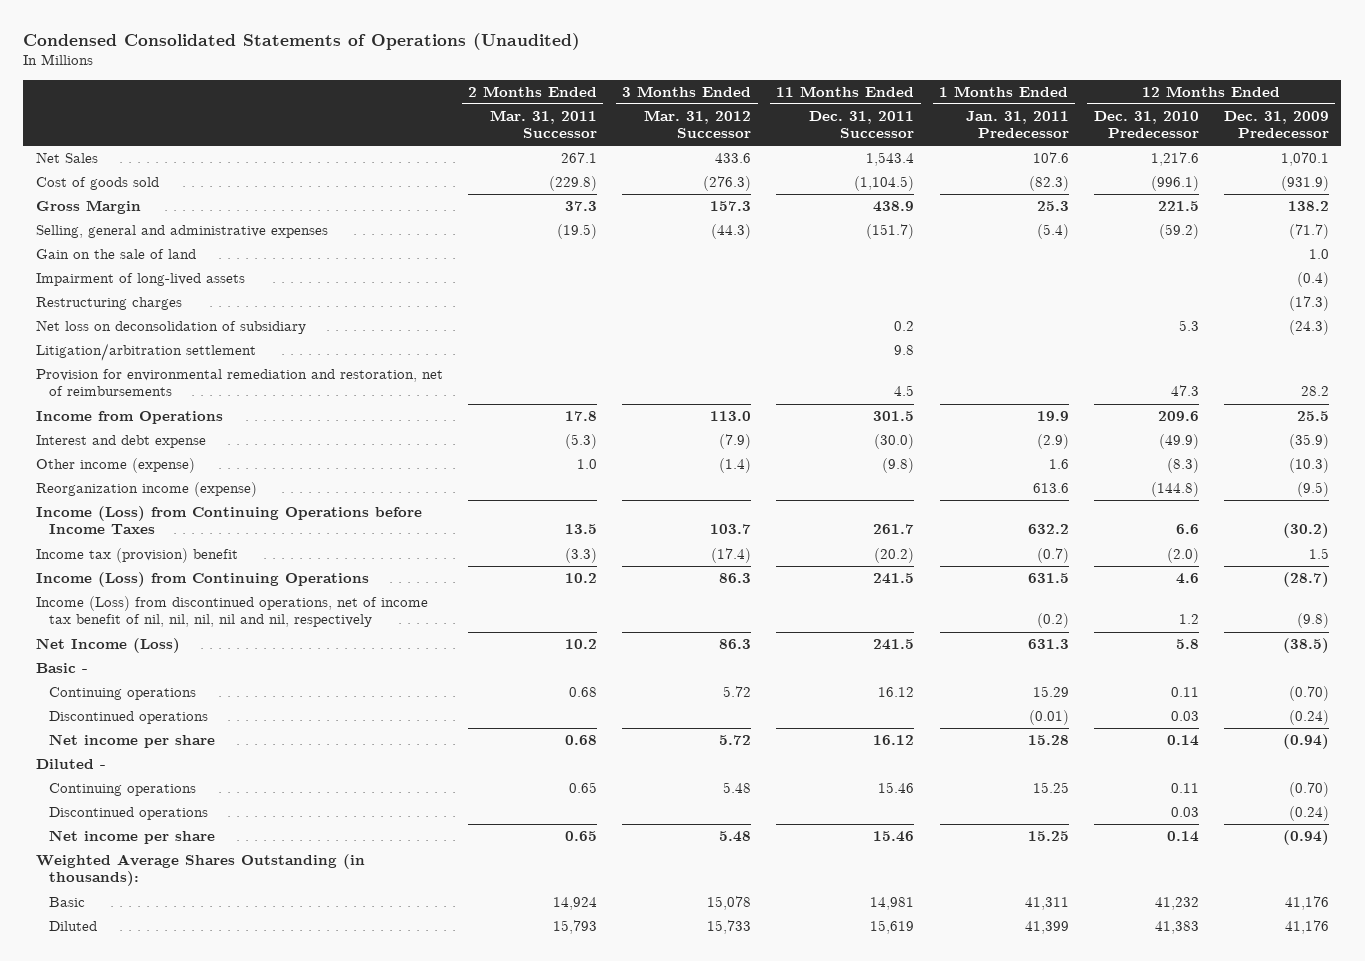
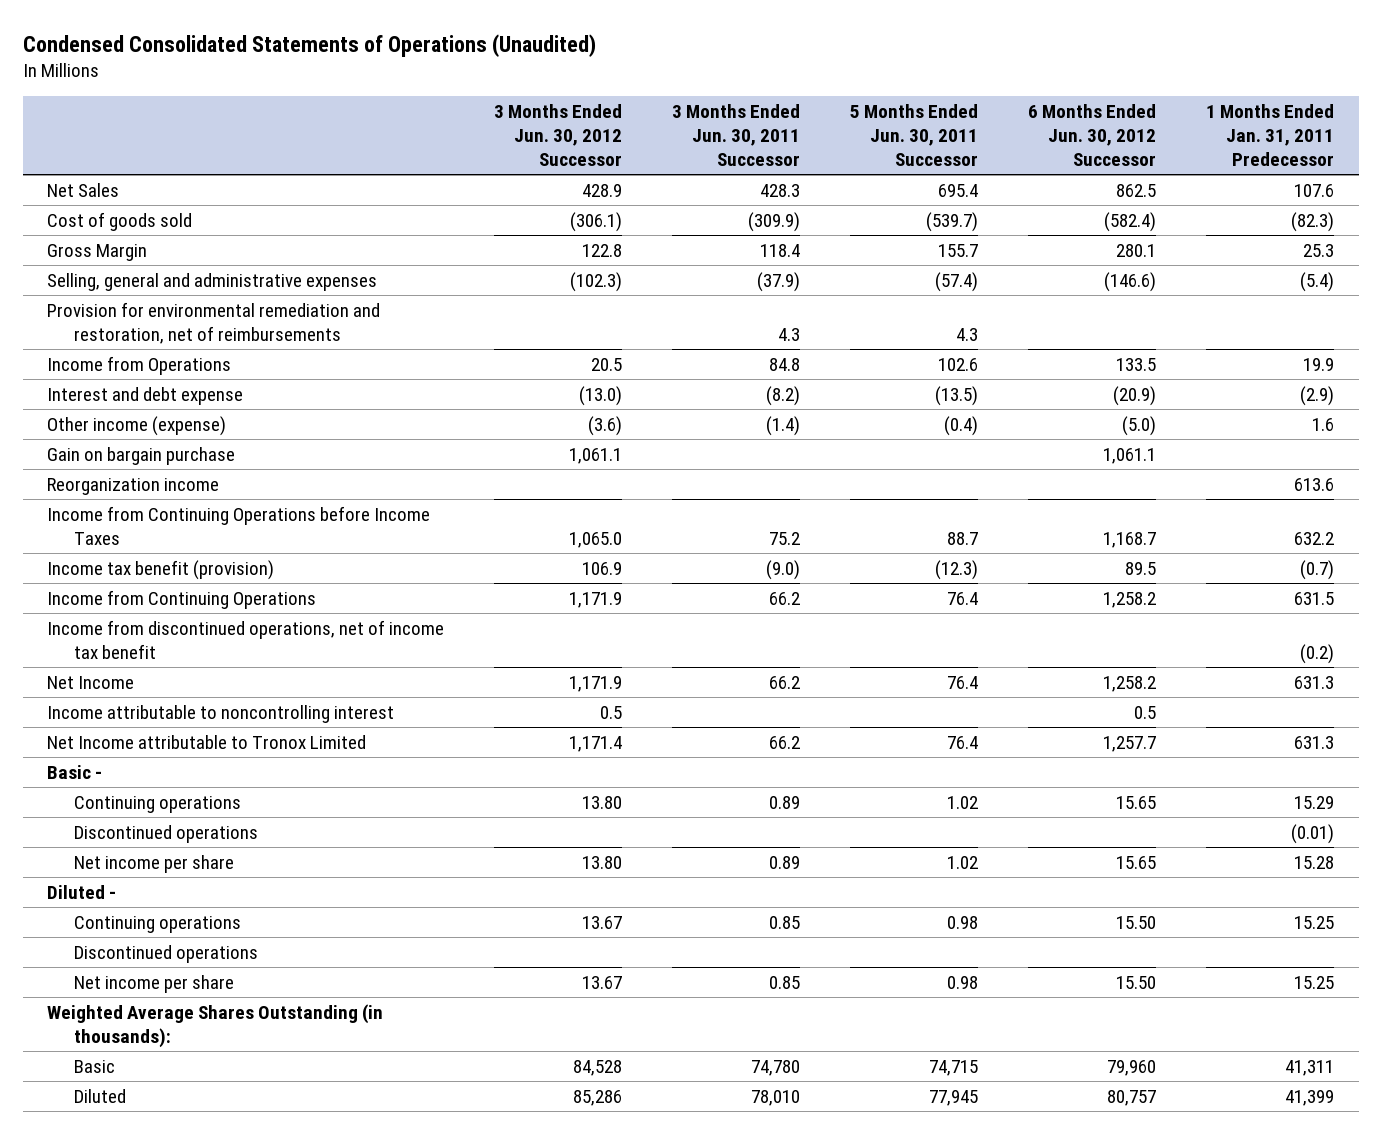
- | 2 Months Ended Mar. 31, 2011 Successor | 3 Months Ended Mar. 31, 2012 Successor | 11 Months Ended Dec. 31, 2011 Successor | 1 Months Ended Jan. 31, 2011 Predecessor | 12 Months Ended Dec. 31, 2010 Predecessor | 12 Months Ended Dec. 31, 2009 Predecessor
+ | 3 Months Ended Jun. 30, 2012 Successor | 3 Months Ended Jun. 30, 2011 Successor | 5 Months Ended Jun. 30, 2011 Successor | 6 Months Ended Jun. 30, 2012 Successor | 1 Months Ended Jan. 31, 2011 Predecessor
- Gain on the sale of land | | | | | | 1.0
- Impairment of long-lived assets | | | | | | (0.4)
- Restructuring charges | | | | | | (17.3)
- Net loss on deconsolidation of subsidiary | | | 0.2 | | 5.3 | (24.3)
- Litigation/arbitration settlement | | | 9.8 | | |
- Reorganization income (expense) | | | | 613.6 | (144.8) | (9.5)
- Income (Loss) from Continuing Operations before Income Taxes | 13.5 | 103.7 | 261.7 | 632.2 | 6.6 | (30.2)
- Income tax (provision) benefit | (3.3) | (17.4) | (20.2) | (0.7) | (2.0) | 1.5
- Income (Loss) from Continuing Operations | 10.2 | 86.3 | 241.5 | 631.5 | 4.6 | (28.7)
- Income (Loss) from discontinued operations, net of income tax benefit of nil, nil, nil, nil and nil, respectively | | | | (0.2) | 1.2 | (9.8)
- Net Income (Loss) | 10.2 | 86.3 | 241.5 | 631.3 | 5.8 | (38.5)
+ Gain on bargain purchase | 1,061.1 | | | 1,061.1 |
+ Reorganization income | | | | | 613.6
+ Income from Continuing Operations before Income Taxes | 1,065.0 | 75.2 | 88.7 | 1,168.7 | 632.2
+ Income tax benefit (provision) | 106.9 | (9.0) | (12.3) | 89.5 | (0.7)
+ Income from Continuing Operations | 1,171.9 | 66.2 | 76.4 | 1,258.2 | 631.5
+ Income from discontinued operations, net of income tax benefit | | | | | (0.2)
+ Net Income | 1,171.9 | 66.2 | 76.4 | 1,258.2 | 631.3
+ Income attributable to noncontrolling interest | 0.5 | | | 0.5 |
+ Net Income attributable to Tronox Limited | 1,171.4 | 66.2 | 76.4 | 1,257.7 | 631.3

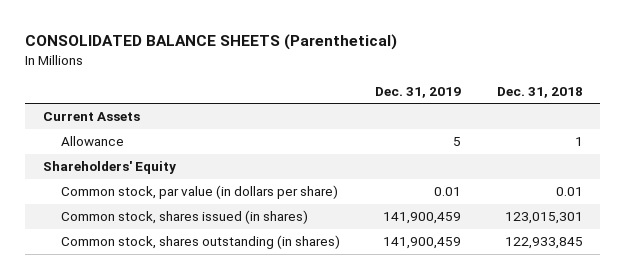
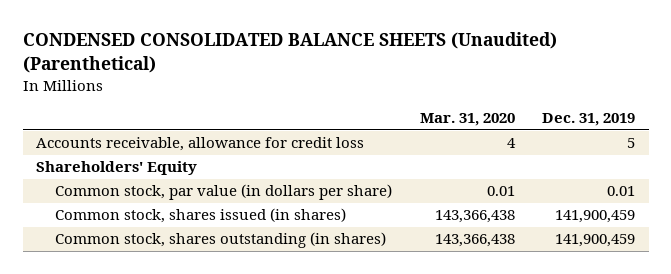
- CONSOLIDATED BALANCE SHEETS (Parenthetical)
+ CONDENSED CONSOLIDATED BALANCE SHEETS (Unaudited) (Parenthetical)
- | Dec. 31, 2019 | Dec. 31, 2018
+ | Mar. 31, 2020 | Dec. 31, 2019
- Current Assets
- Allowance | 5 | 1
+ Accounts receivable, allowance for credit loss | 4 | 5

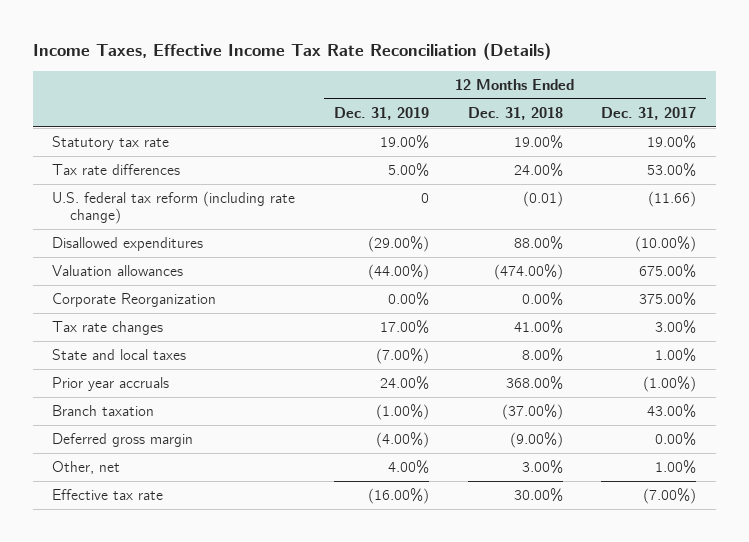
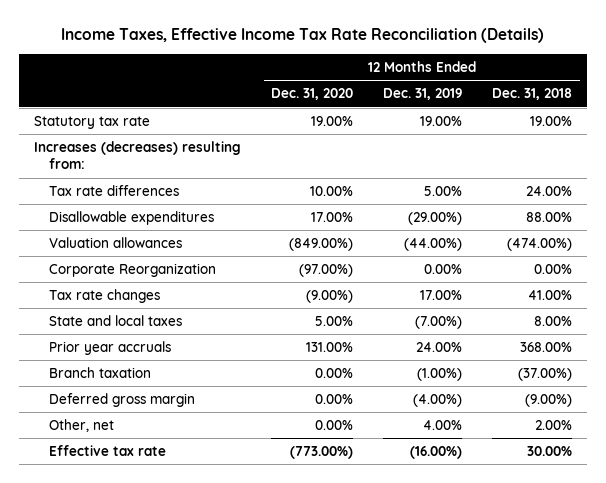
- | 12 Months Ended Dec. 31, 2019 | 12 Months Ended Dec. 31, 2018 | 12 Months Ended Dec. 31, 2017
+ | 12 Months Ended Dec. 31, 2020 | 12 Months Ended Dec. 31, 2019 | 12 Months Ended Dec. 31, 2018
+ Increases (decreases) resulting from:
- U.S. federal tax reform (including rate change) | 0 | (0.01) | (11.66)
- Disallowed expenditures | (29.00%) | 88.00% | (10.00%)
+ Disallowable expenditures | 17.00% | (29.00%) | 88.00%
- Other, net | 4.00% | 3.00% | 1.00%
+ Other, net | 0.00% | 4.00% | 2.00%

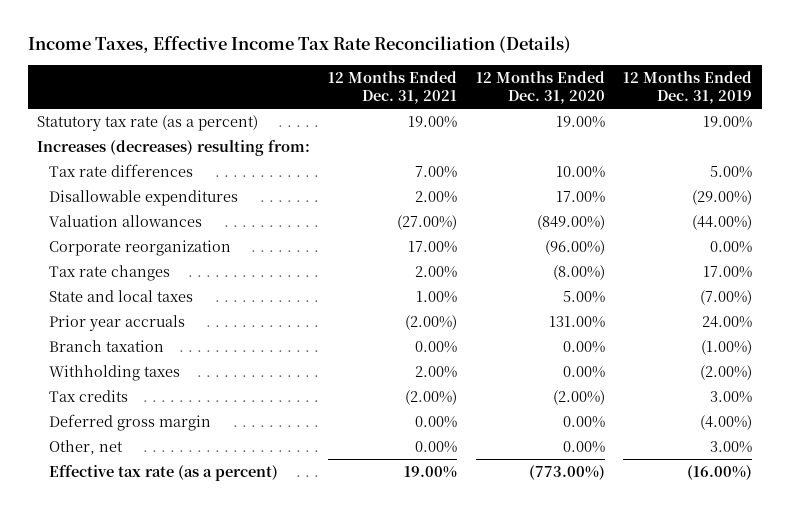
- | 12 Months Ended Dec. 31, 2020 | 12 Months Ended Dec. 31, 2019 | 12 Months Ended Dec. 31, 2018
+ | 12 Months Ended Dec. 31, 2021 | 12 Months Ended Dec. 31, 2020 | 12 Months Ended Dec. 31, 2019
- Statutory tax rate | 19.00% | 19.00% | 19.00%
+ Statutory tax rate (as a percent) | 19.00% | 19.00% | 19.00%
- Corporate Reorganization | (97.00%) | 0.00% | 0.00%
- Tax rate changes | (9.00%) | 17.00% | 41.00%
+ Corporate reorganization | 17.00% | (96.00%) | 0.00%
+ Tax rate changes | 2.00% | (8.00%) | 17.00%
+ Withholding taxes | 2.00% | 0.00% | (2.00%)
+ Tax credits | (2.00%) | (2.00%) | 3.00%
- Other, net | 0.00% | 4.00% | 2.00%
- Effective tax rate | (773.00%) | (16.00%) | 30.00%
+ Other, net | 0.00% | 0.00% | 3.00%
+ Effective tax rate (as a percent) | 19.00% | (773.00%) | (16.00%)

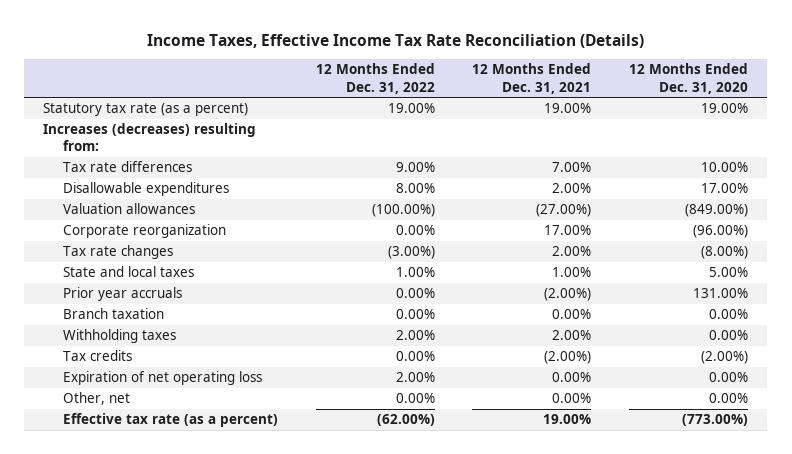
- | 12 Months Ended Dec. 31, 2021 | 12 Months Ended Dec. 31, 2020 | 12 Months Ended Dec. 31, 2019
+ | 12 Months Ended Dec. 31, 2022 | 12 Months Ended Dec. 31, 2021 | 12 Months Ended Dec. 31, 2020
- Deferred gross margin | 0.00% | 0.00% | (4.00%)
+ Expiration of net operating loss | 2.00% | 0.00% | 0.00%

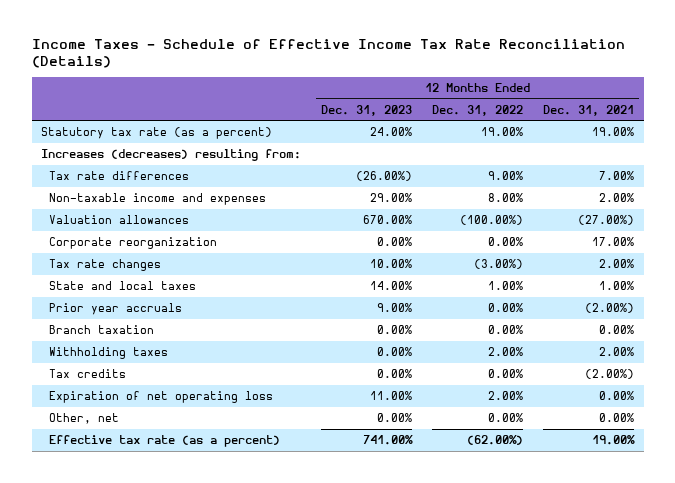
- Income Taxes, Effective Income Tax Rate Reconciliation (Details)
+ Income Taxes - Schedule of Effective Income Tax Rate Reconciliation (Details)
- | 12 Months Ended Dec. 31, 2022 | 12 Months Ended Dec. 31, 2021 | 12 Months Ended Dec. 31, 2020
+ | 12 Months Ended Dec. 31, 2023 | 12 Months Ended Dec. 31, 2022 | 12 Months Ended Dec. 31, 2021
- Disallowable expenditures | 8.00% | 2.00% | 17.00%
+ Non-taxable income and expenses | 29.00% | 8.00% | 2.00%

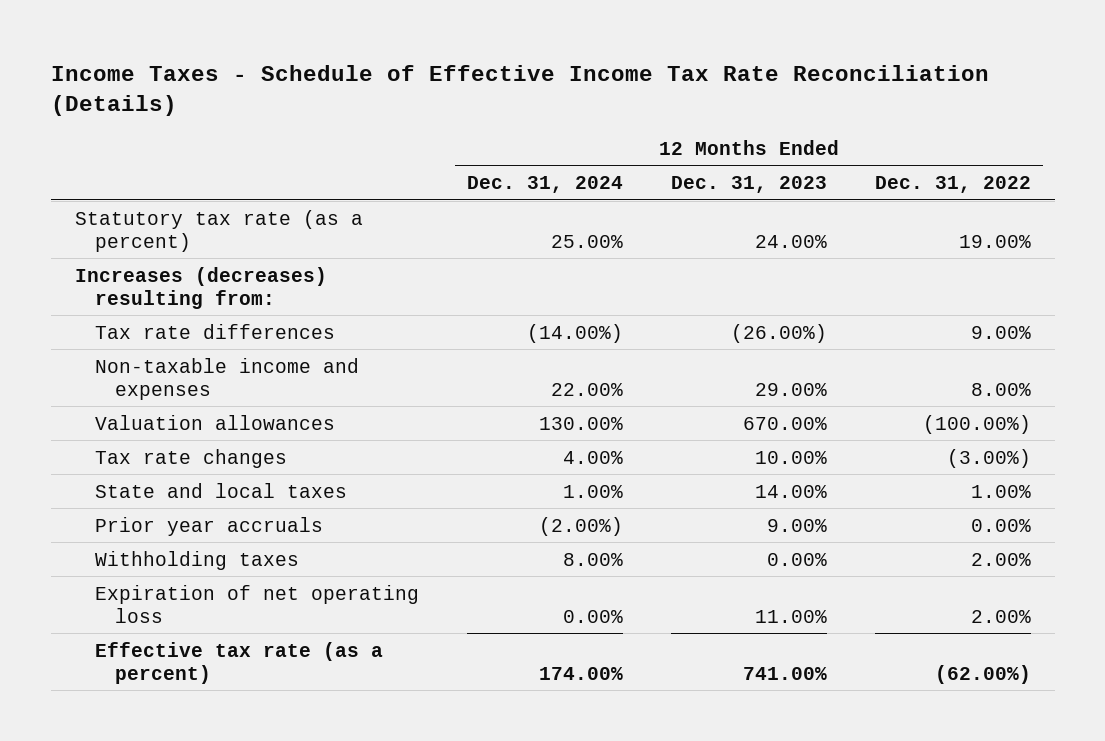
- | 12 Months Ended Dec. 31, 2023 | 12 Months Ended Dec. 31, 2022 | 12 Months Ended Dec. 31, 2021
+ | 12 Months Ended Dec. 31, 2024 | 12 Months Ended Dec. 31, 2023 | 12 Months Ended Dec. 31, 2022
- Corporate reorganization | 0.00% | 0.00% | 17.00%
- Branch taxation | 0.00% | 0.00% | 0.00%
- Tax credits | 0.00% | 0.00% | (2.00%)
- Other, net | 0.00% | 0.00% | 0.00%

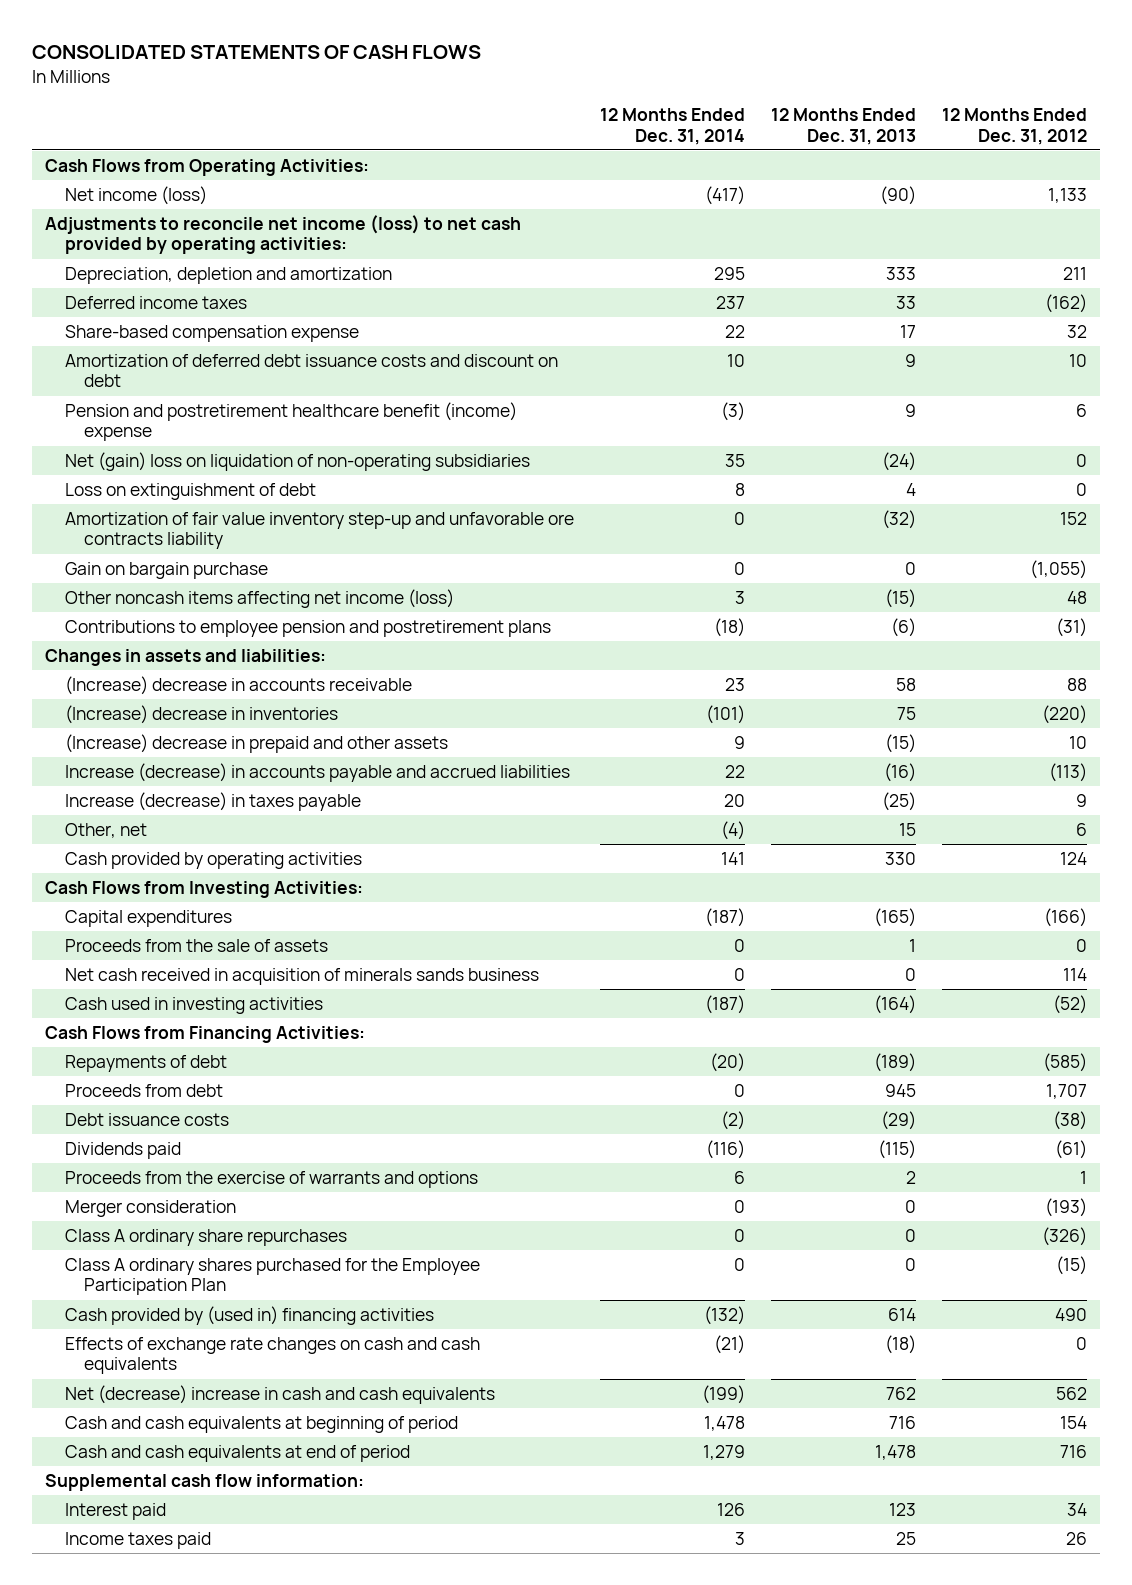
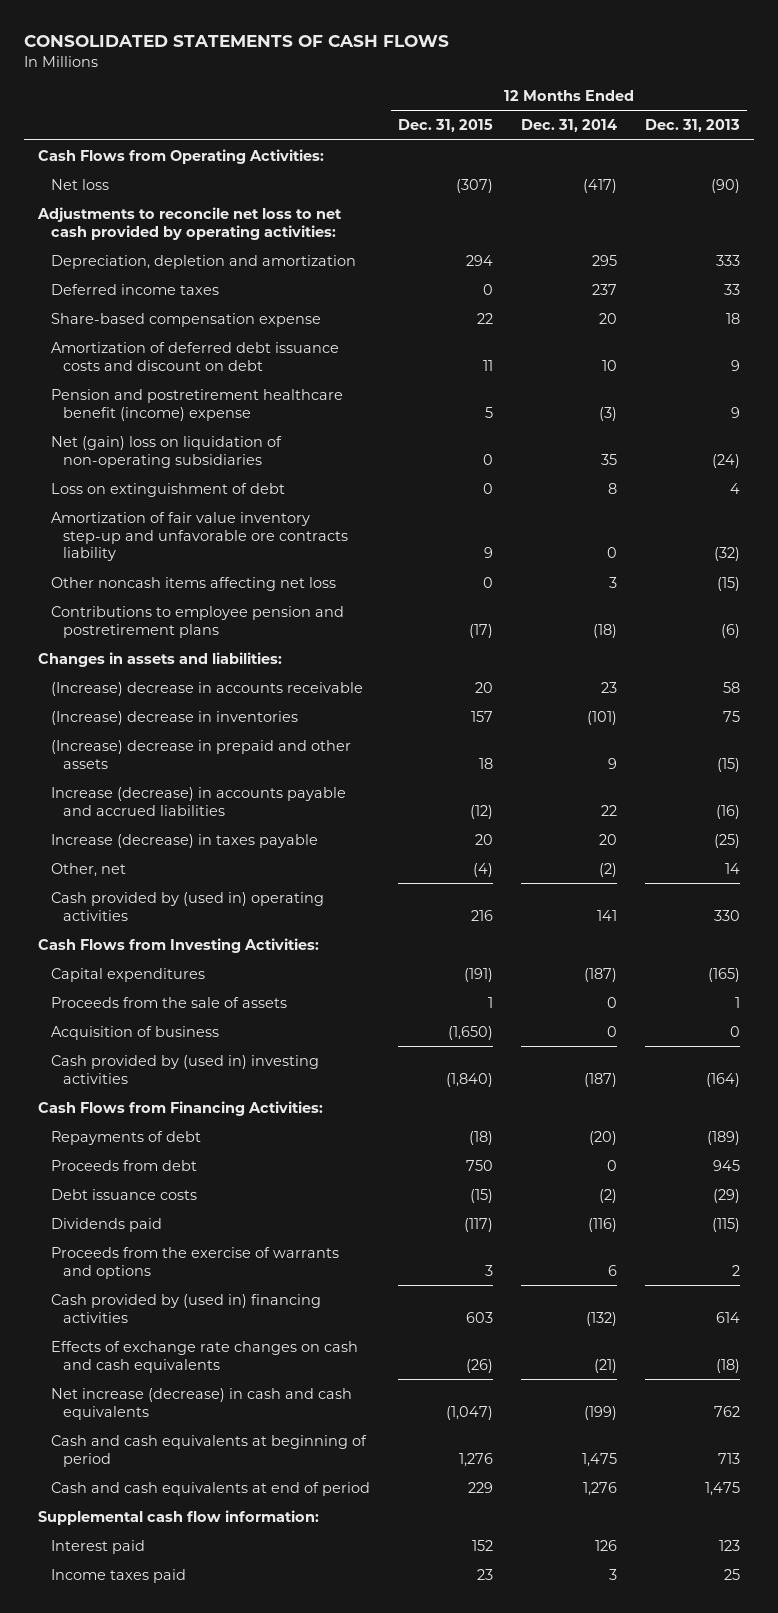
- | 12 Months Ended Dec. 31, 2014 | 12 Months Ended Dec. 31, 2013 | 12 Months Ended Dec. 31, 2012
+ | 12 Months Ended Dec. 31, 2015 | 12 Months Ended Dec. 31, 2014 | 12 Months Ended Dec. 31, 2013
- Net income (loss) | (417) | (90) | 1,133
- Adjustments to reconcile net income (loss) to net cash provided by operating activities:
+ Net loss | (307) | (417) | (90)
+ Adjustments to reconcile net loss to net cash provided by operating activities:
- Share-based compensation expense | 22 | 17 | 32
+ Share-based compensation expense | 22 | 20 | 18
- Gain on bargain purchase | 0 | 0 | (1,055)
- Other noncash items affecting net income (loss) | 3 | (15) | 48
+ Other noncash items affecting net loss | 0 | 3 | (15)
- Other, net | (4) | 15 | 6
- Cash provided by operating activities | 141 | 330 | 124
+ Other, net | (4) | (2) | 14
+ Cash provided by (used in) operating activities | 216 | 141 | 330
- Net cash received in acquisition of minerals sands business | 0 | 0 | 114
- Cash used in investing activities | (187) | (164) | (52)
+ Acquisition of business | (1,650) | 0 | 0
+ Cash provided by (used in) investing activities | (1,840) | (187) | (164)
- Merger consideration | 0 | 0 | (193)
- Class A ordinary share repurchases | 0 | 0 | (326)
- Class A ordinary shares purchased for the Employee Participation Plan | 0 | 0 | (15)
- Net (decrease) increase in cash and cash equivalents | (199) | 762 | 562
- Cash and cash equivalents at beginning of period | 1,478 | 716 | 154
- Cash and cash equivalents at end of period | 1,279 | 1,478 | 716
+ Net increase (decrease) in cash and cash equivalents | (1,047) | (199) | 762
+ Cash and cash equivalents at beginning of period | 1,276 | 1,475 | 713
+ Cash and cash equivalents at end of period | 229 | 1,276 | 1,475

